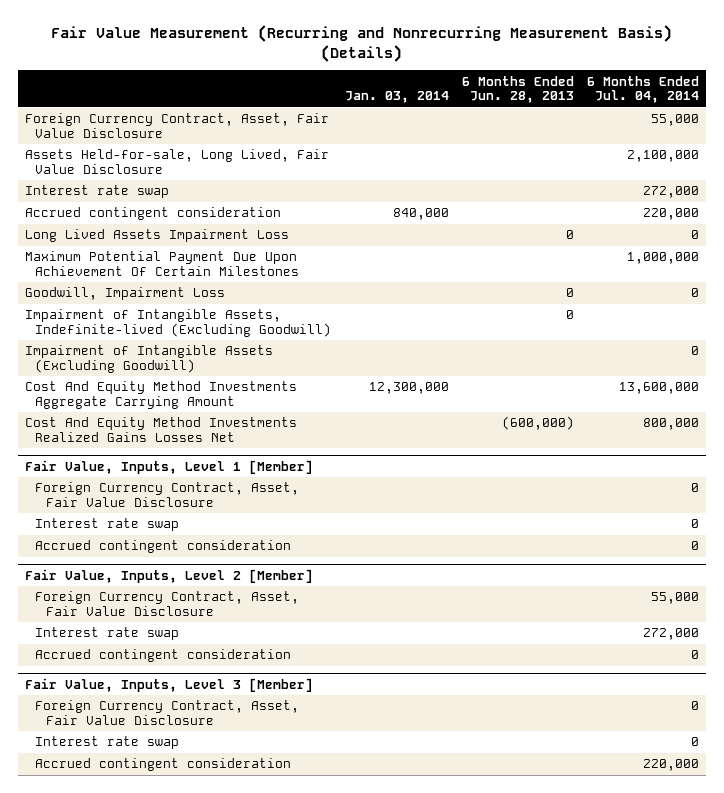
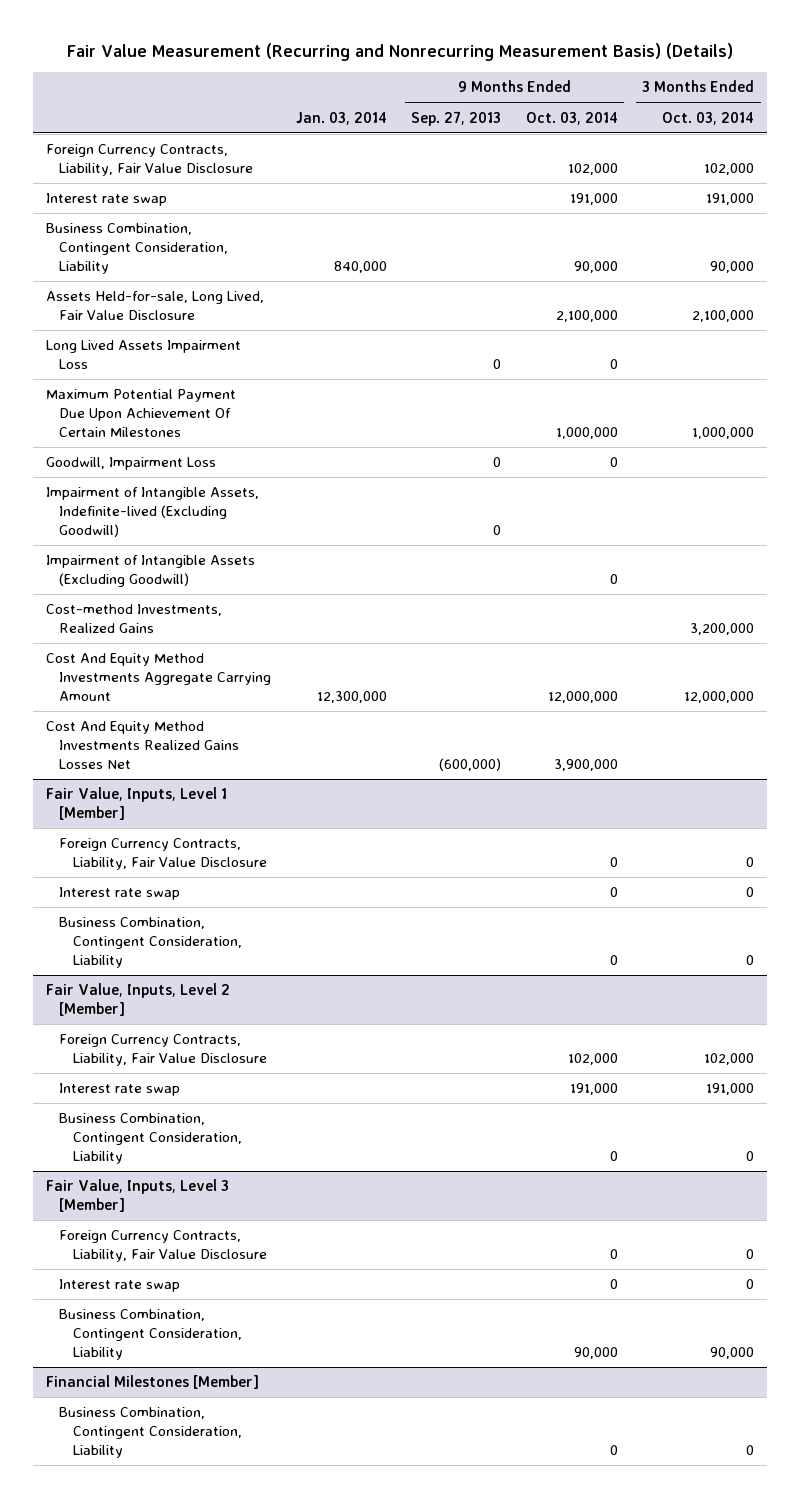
- | Jan. 03, 2014 | 6 Months Ended Jun. 28, 2013 | 6 Months Ended Jul. 04, 2014
+ | Jan. 03, 2014 | 9 Months Ended Sep. 27, 2013 | 9 Months Ended Oct. 03, 2014 | 3 Months Ended Oct. 03, 2014
- Foreign Currency Contract, Asset, Fair Value Disclosure | | | 55,000
+ Foreign Currency Contracts, Liability, Fair Value Disclosure | | | 102,000 | 102,000
- Accrued contingent consideration | 840,000 | | 220,000
+ Business Combination, Contingent Consideration, Liability | 840,000 | | 90,000 | 90,000
moved down: Assets Held-for-sale, Long Lived, Fair Value Disclosure | | | 2,100,000 | 2,100,000
+ Cost-method Investments, Realized Gains | | | | 3,200,000
@ Fair Value, Inputs, Level 1 [Member]
- Foreign Currency Contract, Asset, Fair Value Disclosure | | | 0
+ Foreign Currency Contracts, Liability, Fair Value Disclosure | | | 0 | 0
- Accrued contingent consideration | | | 0
+ Business Combination, Contingent Consideration, Liability | | | 0 | 0
@ Fair Value, Inputs, Level 2 [Member]
- Foreign Currency Contract, Asset, Fair Value Disclosure | | | 55,000
+ Foreign Currency Contracts, Liability, Fair Value Disclosure | | | 102,000 | 102,000
- Accrued contingent consideration | | | 0
+ Business Combination, Contingent Consideration, Liability | | | 0 | 0
@ Fair Value, Inputs, Level 3 [Member]
- Foreign Currency Contract, Asset, Fair Value Disclosure | | | 0
+ Foreign Currency Contracts, Liability, Fair Value Disclosure | | | 0 | 0
- Accrued contingent consideration | | | 220,000
+ Business Combination, Contingent Consideration, Liability | | | 90,000 | 90,000
+ Financial Milestones [Member]
+ Business Combination, Contingent Consideration, Liability | | | 0 | 0

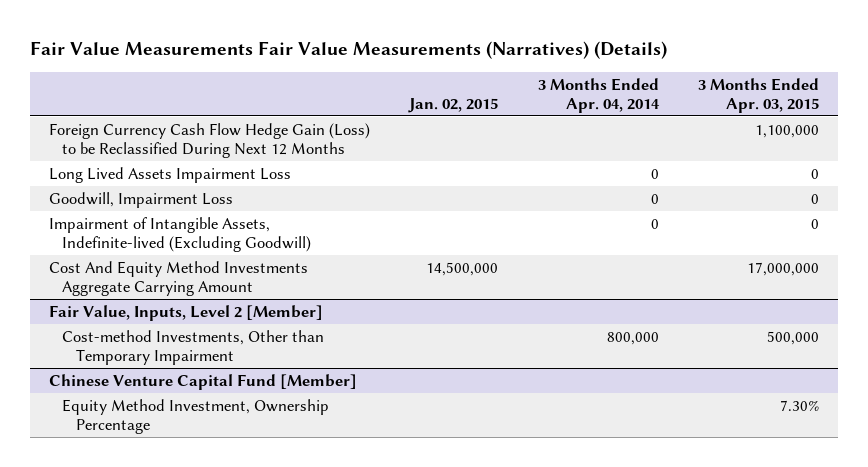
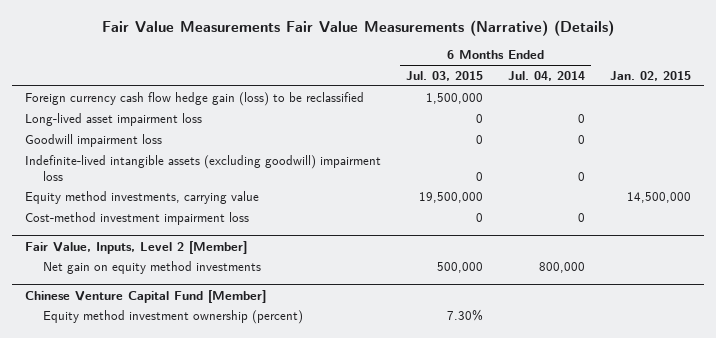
- Fair Value Measurements Fair Value Measurements (Narratives) (Details)
+ Fair Value Measurements Fair Value Measurements (Narrative) (Details)
- | Jan. 02, 2015 | 3 Months Ended Apr. 04, 2014 | 3 Months Ended Apr. 03, 2015
+ | 6 Months Ended Jul. 03, 2015 | 6 Months Ended Jul. 04, 2014 | Jan. 02, 2015
- Foreign Currency Cash Flow Hedge Gain (Loss) to be Reclassified During Next 12 Months | | | 1,100,000
- Long Lived Assets Impairment Loss | | 0 | 0
- Goodwill, Impairment Loss | | 0 | 0
- Impairment of Intangible Assets, Indefinite-lived (Excluding Goodwill) | | 0 | 0
- Cost And Equity Method Investments Aggregate Carrying Amount | 14,500,000 | | 17,000,000
+ Foreign currency cash flow hedge gain (loss) to be reclassified | 1,500,000 | |
+ Long-lived asset impairment loss | 0 | 0 |
+ Goodwill impairment loss | 0 | 0 |
+ Indefinite-lived intangible assets (excluding goodwill) impairment loss | 0 | 0 |
+ Equity method investments, carrying value | 19,500,000 | | 14,500,000
+ Cost-method investment impairment loss | 0 | 0 |
@ Fair Value, Inputs, Level 2 [Member]
- Cost-method Investments, Other than Temporary Impairment | | 800,000 | 500,000
+ Net gain on equity method investments | 500,000 | 800,000 |
@ Chinese Venture Capital Fund [Member]
- Equity Method Investment, Ownership Percentage | | | 7.30%
+ Equity method investment ownership (percent) | 7.30% | |

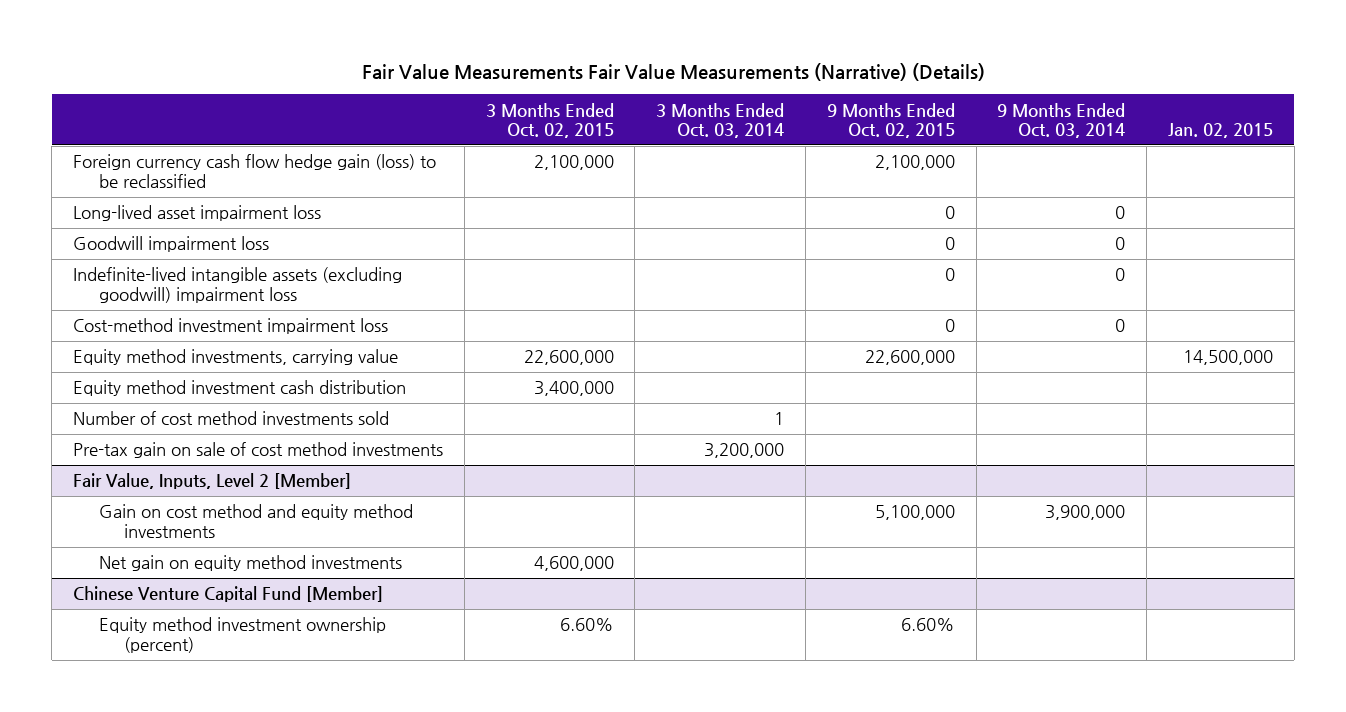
- | 6 Months Ended Jul. 03, 2015 | 6 Months Ended Jul. 04, 2014 | Jan. 02, 2015
+ | 3 Months Ended Oct. 02, 2015 | 3 Months Ended Oct. 03, 2014 | 9 Months Ended Oct. 02, 2015 | 9 Months Ended Oct. 03, 2014 | Jan. 02, 2015
moved down: Equity method investments, carrying value | 22,600,000 | | 22,600,000 | | 14,500,000
+ Equity method investment cash distribution | 3,400,000 | | | |
+ Number of cost method investments sold | | 1 | | |
+ Pre-tax gain on sale of cost method investments | | 3,200,000 | | |
@ Fair Value, Inputs, Level 2 [Member]
+ Gain on cost method and equity method investments | | | 5,100,000 | 3,900,000 |

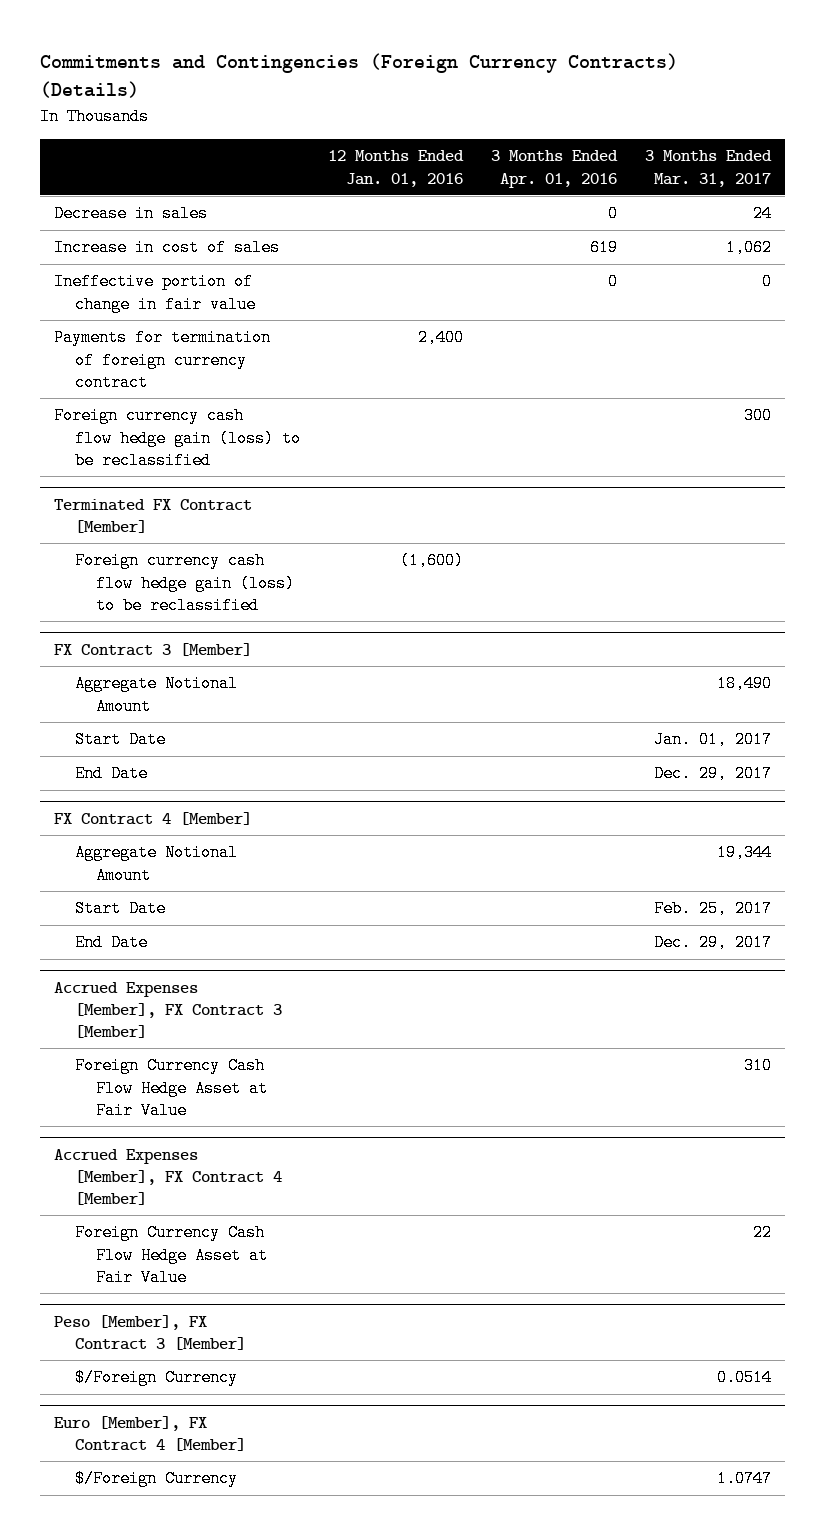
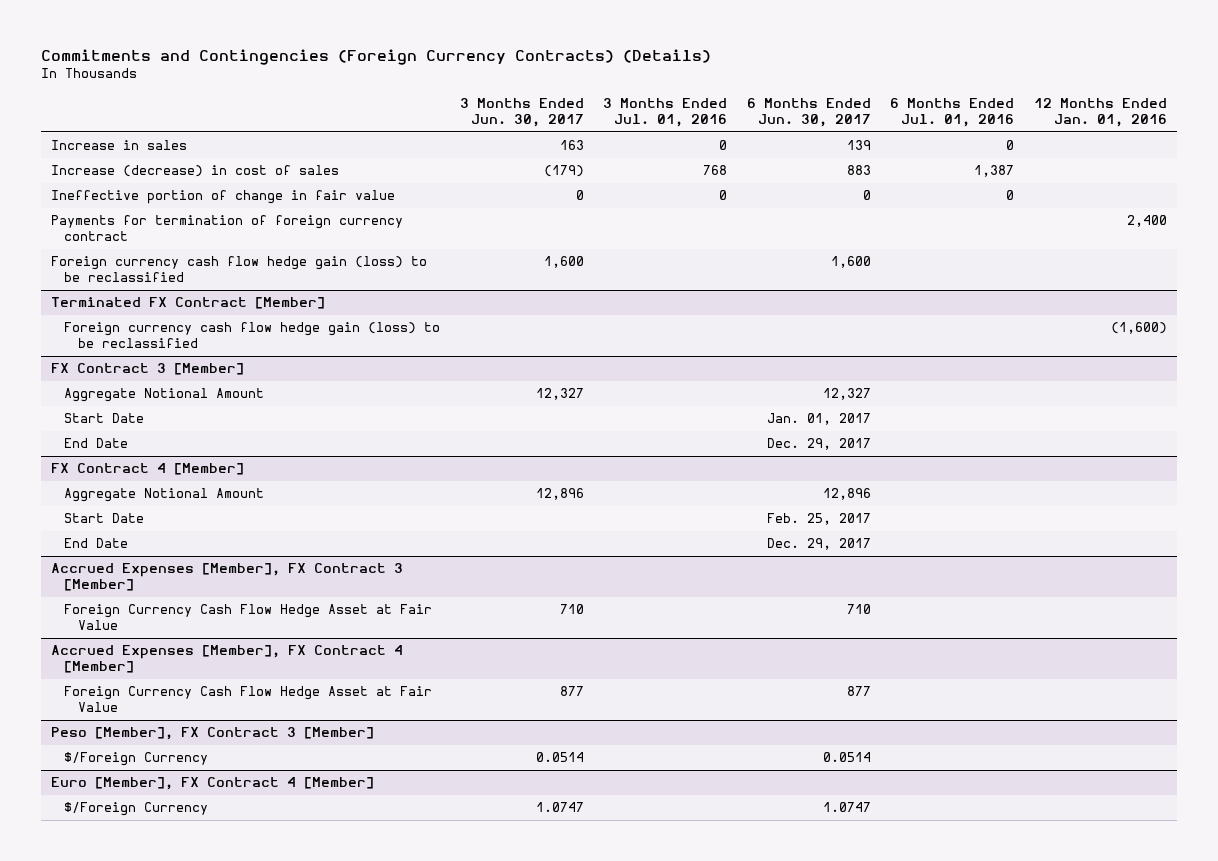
- | 12 Months Ended Jan. 01, 2016 | 3 Months Ended Apr. 01, 2016 | 3 Months Ended Mar. 31, 2017
+ | 3 Months Ended Jun. 30, 2017 | 3 Months Ended Jul. 01, 2016 | 6 Months Ended Jun. 30, 2017 | 6 Months Ended Jul. 01, 2016 | 12 Months Ended Jan. 01, 2016
- Decrease in sales | | 0 | 24
- Increase in cost of sales | | 619 | 1,062
+ Increase in sales | 163 | 0 | 139 | 0 |
+ Increase (decrease) in cost of sales | (179) | 768 | 883 | 1,387 |

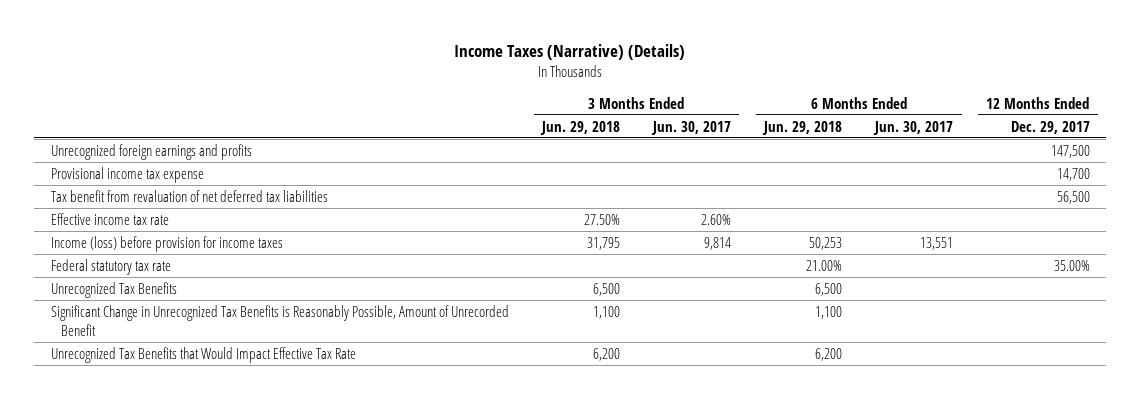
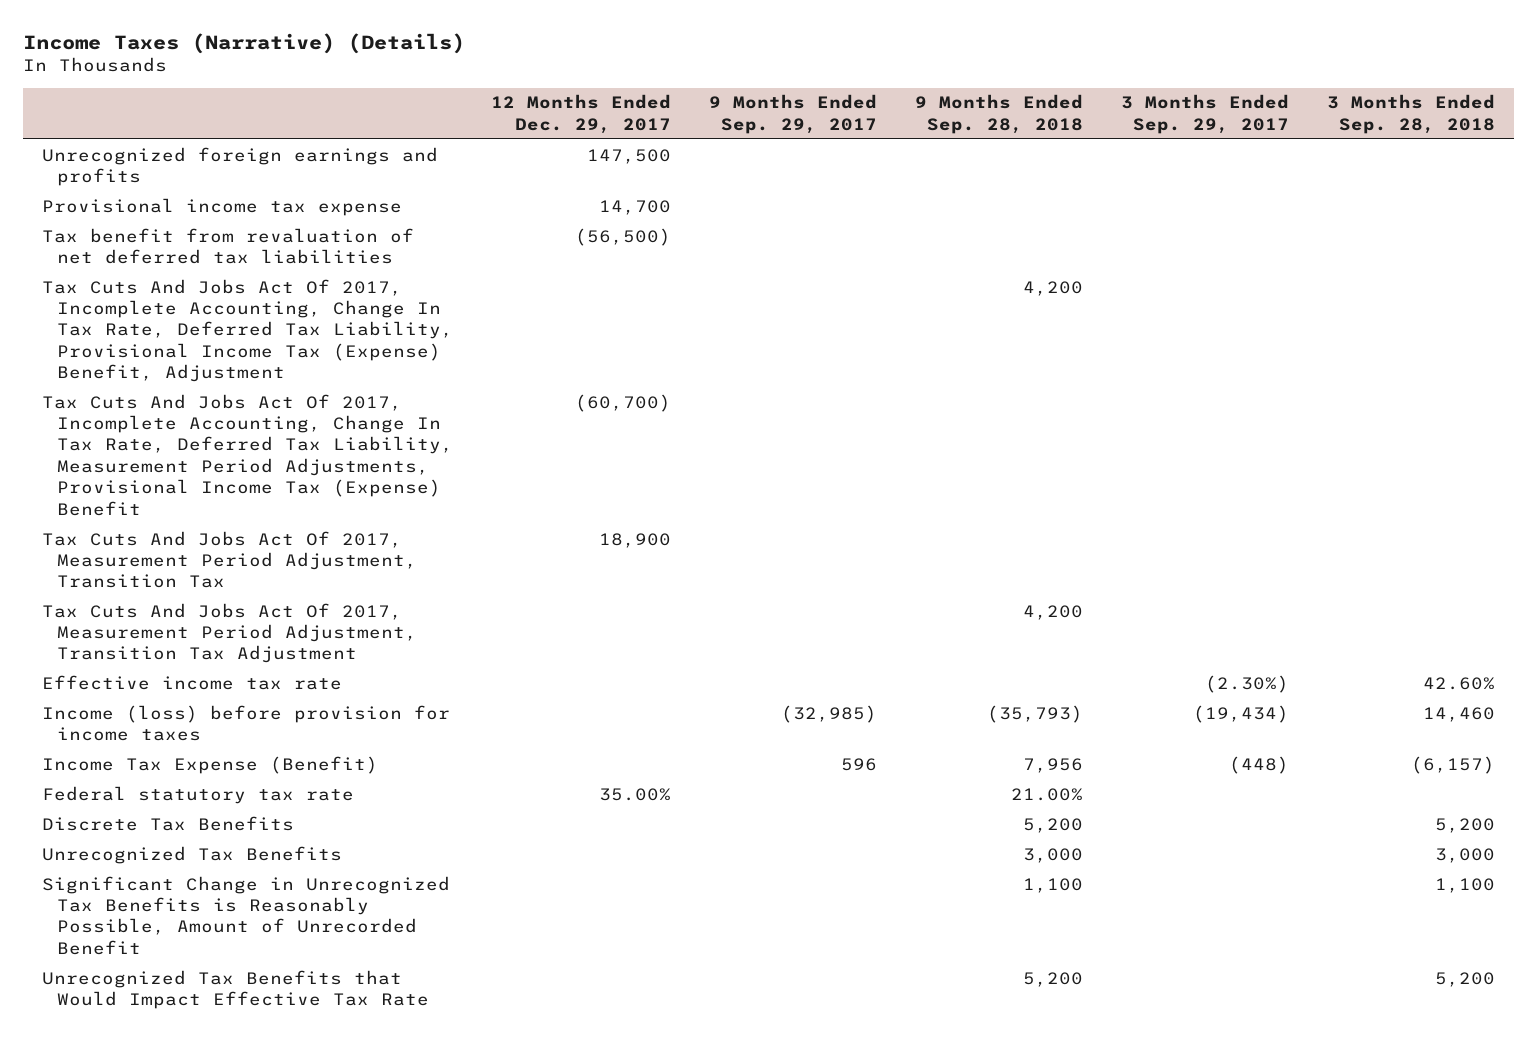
- | 3 Months Ended Jun. 29, 2018 | 3 Months Ended Jun. 30, 2017 | 6 Months Ended Jun. 29, 2018 | 6 Months Ended Jun. 30, 2017 | 12 Months Ended Dec. 29, 2017
+ | 12 Months Ended Dec. 29, 2017 | 9 Months Ended Sep. 29, 2017 | 9 Months Ended Sep. 28, 2018 | 3 Months Ended Sep. 29, 2017 | 3 Months Ended Sep. 28, 2018
- Tax benefit from revaluation of net deferred tax liabilities | | | | | 56,500
+ Tax benefit from revaluation of net deferred tax liabilities | (56,500) | | | |
+ Tax Cuts And Jobs Act Of 2017, Incomplete Accounting, Change In Tax Rate, Deferred Tax Liability, Provisional Income Tax (Expense) Benefit, Adjustment | | | 4,200 | |
+ Tax Cuts And Jobs Act Of 2017, Incomplete Accounting, Change In Tax Rate, Deferred Tax Liability, Measurement Period Adjustments, Provisional Income Tax (Expense) Benefit | (60,700) | | | |
+ Tax Cuts And Jobs Act Of 2017, Measurement Period Adjustment, Transition Tax | 18,900 | | | |
+ Tax Cuts And Jobs Act Of 2017, Measurement Period Adjustment, Transition Tax Adjustment | | | 4,200 | |
+ Income Tax Expense (Benefit) | | 596 | 7,956 | (448) | (6,157)
+ Discrete Tax Benefits | | | 5,200 | | 5,200

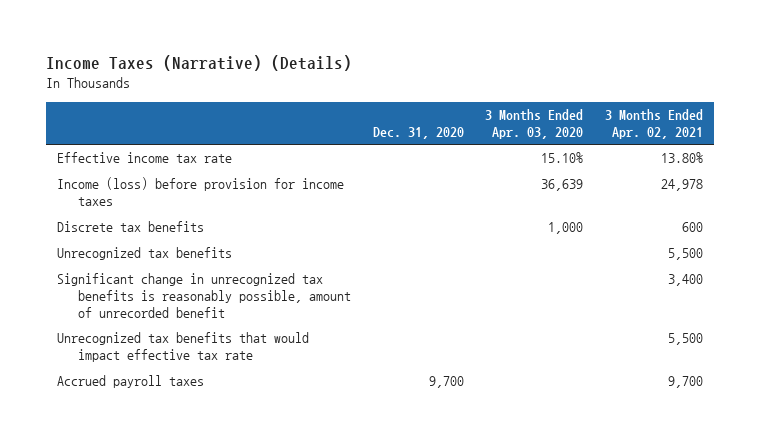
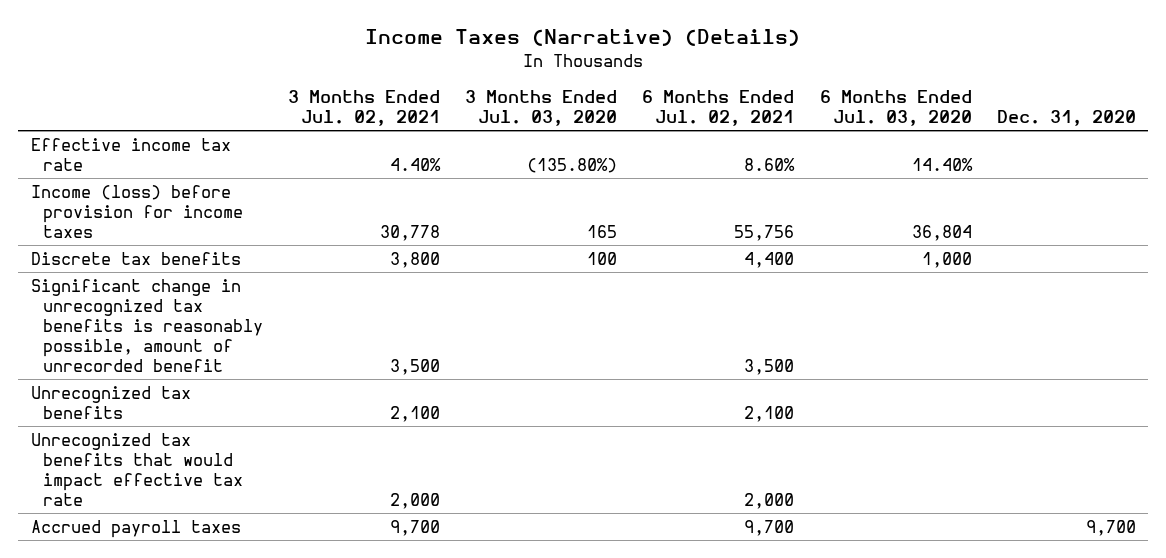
- | Dec. 31, 2020 | 3 Months Ended Apr. 03, 2020 | 3 Months Ended Apr. 02, 2021
+ | 3 Months Ended Jul. 02, 2021 | 3 Months Ended Jul. 03, 2020 | 6 Months Ended Jul. 02, 2021 | 6 Months Ended Jul. 03, 2020 | Dec. 31, 2020
moved down: Unrecognized tax benefits | 2,100 | | 2,100 | |

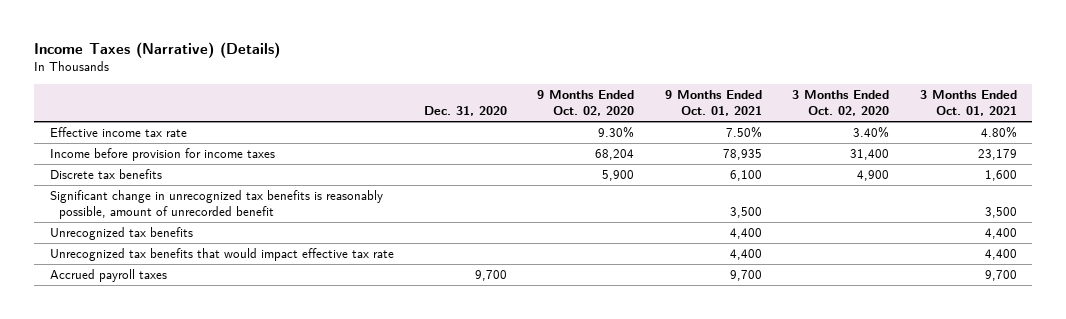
- | 3 Months Ended Jul. 02, 2021 | 3 Months Ended Jul. 03, 2020 | 6 Months Ended Jul. 02, 2021 | 6 Months Ended Jul. 03, 2020 | Dec. 31, 2020
+ | Dec. 31, 2020 | 9 Months Ended Oct. 02, 2020 | 9 Months Ended Oct. 01, 2021 | 3 Months Ended Oct. 02, 2020 | 3 Months Ended Oct. 01, 2021
- Income (loss) before provision for income taxes | 30,778 | 165 | 55,756 | 36,804 |
+ Income before provision for income taxes | | 68,204 | 78,935 | 31,400 | 23,179

